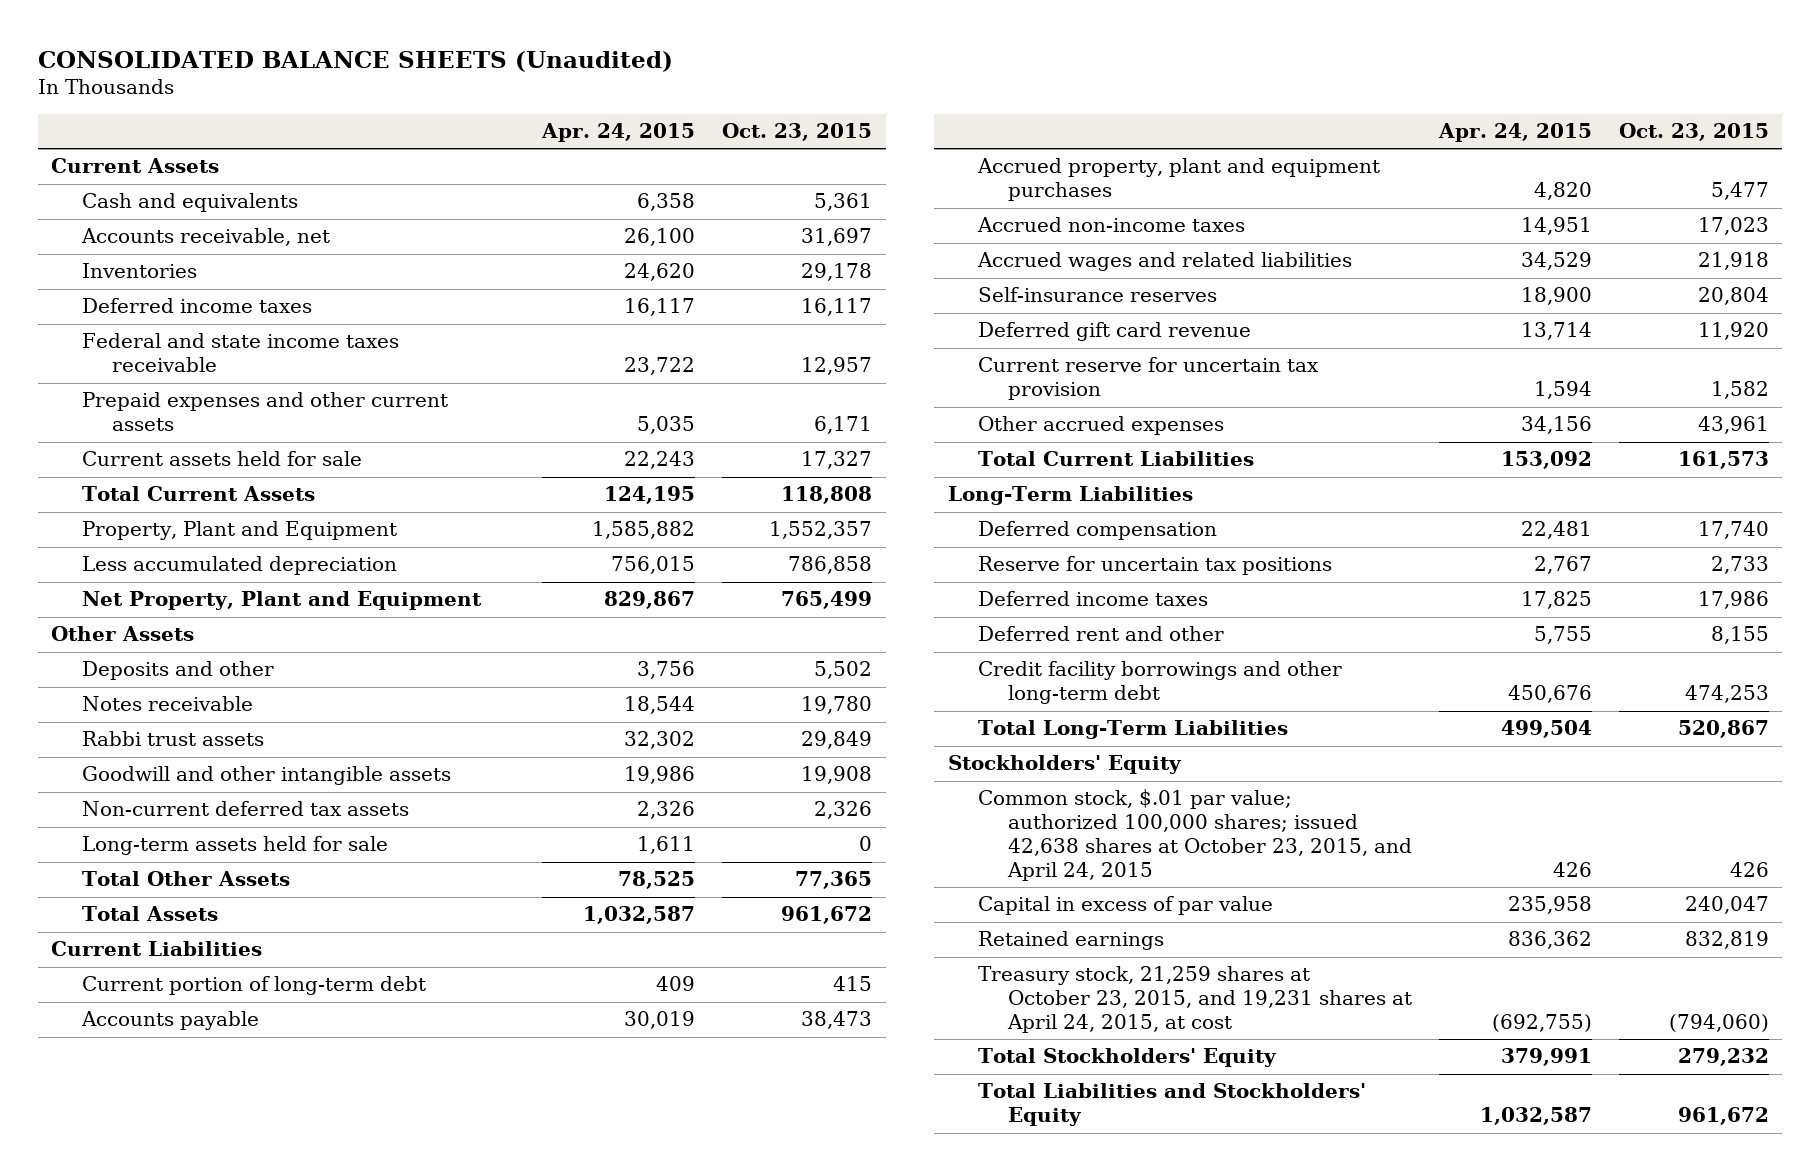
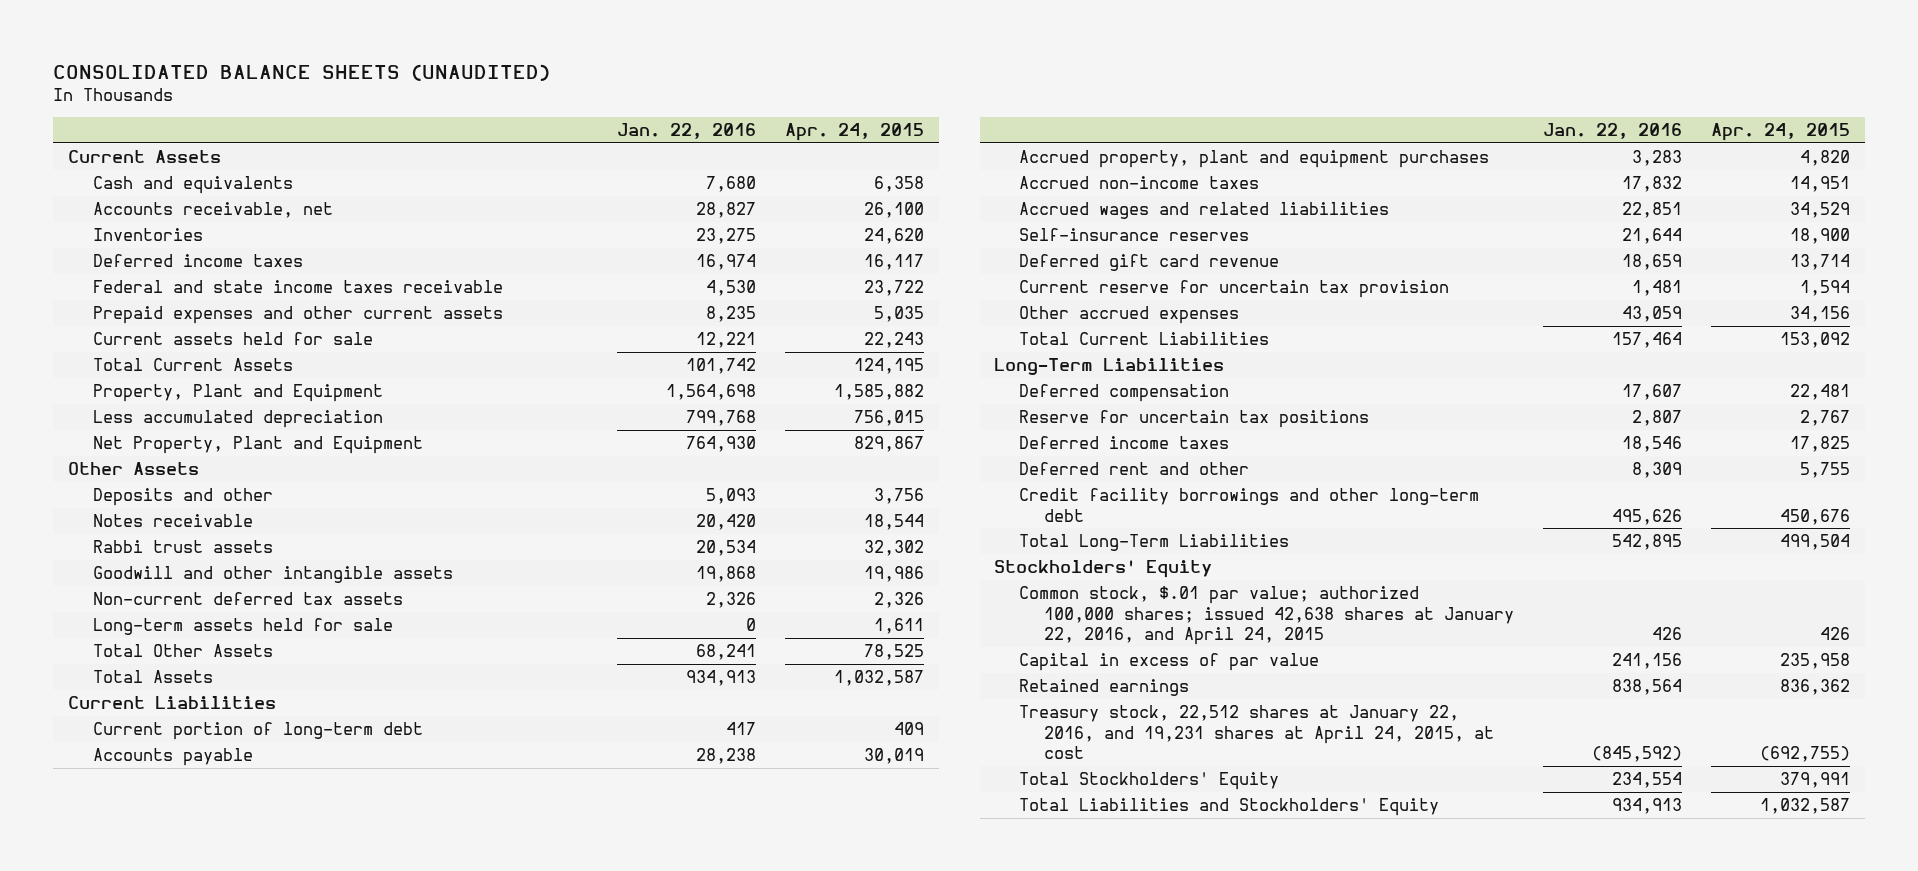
- CONSOLIDATED BALANCE SHEETS (Unaudited)
+ CONSOLIDATED BALANCE SHEETS (UNAUDITED)
- | Apr. 24, 2015 | Oct. 23, 2015
+ | Jan. 22, 2016 | Apr. 24, 2015
- Common stock, $.01 par value; authorized 100,000 shares; issued 42,638 shares at October 23, 2015, and April 24, 2015 | 426 | 426
+ Common stock, $.01 par value; authorized 100,000 shares; issued 42,638 shares at January 22, 2016, and April 24, 2015 | 426 | 426
- Treasury stock, 21,259 shares at October 23, 2015, and 19,231 shares at April 24, 2015, at cost | (692,755) | (794,060)
+ Treasury stock, 22,512 shares at January 22, 2016, and 19,231 shares at April 24, 2015, at cost | (845,592) | (692,755)

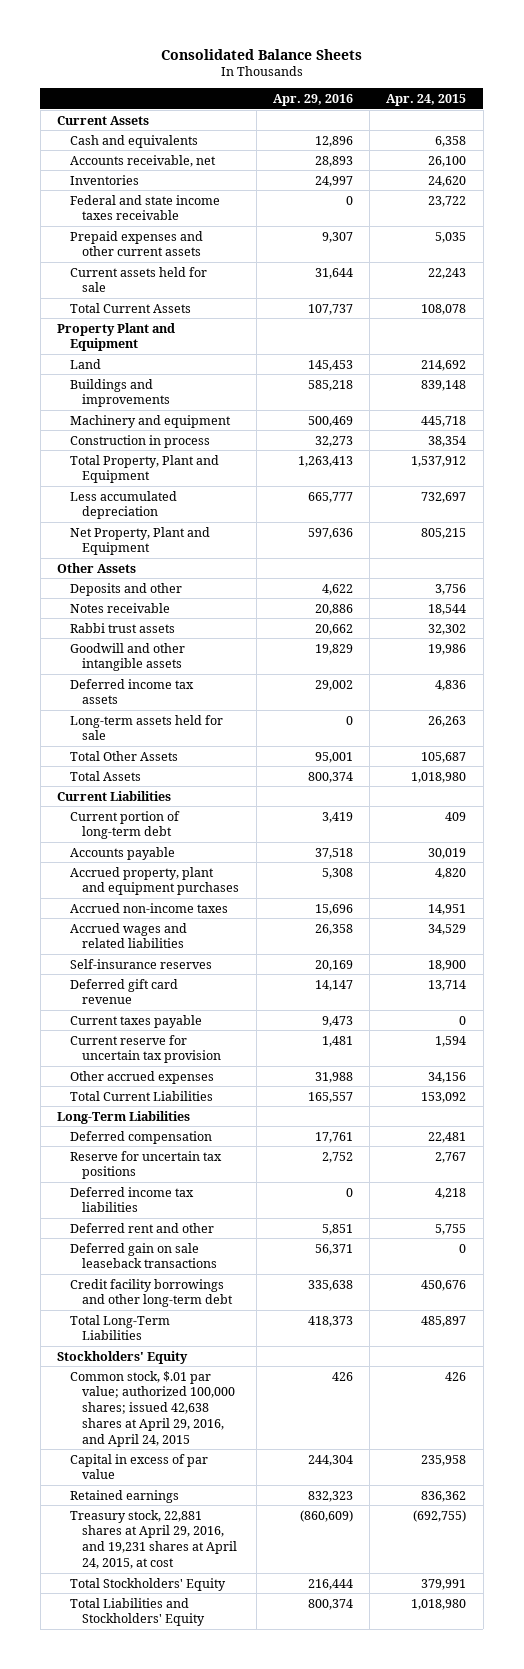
- CONSOLIDATED BALANCE SHEETS (UNAUDITED)
+ Consolidated Balance Sheets
- | Jan. 22, 2016 | Apr. 24, 2015
+ | Apr. 29, 2016 | Apr. 24, 2015
- Deferred income taxes | 16,974 | 16,117
- Total Current Assets | 101,742 | 124,195
- Property, Plant and Equipment | 1,564,698 | 1,585,882
- Less accumulated depreciation | 799,768 | 756,015
- Net Property, Plant and Equipment | 764,930 | 829,867
+ Total Current Assets | 107,737 | 108,078
+ Property Plant and Equipment
+ Land | 145,453 | 214,692
+ Buildings and improvements | 585,218 | 839,148
+ Machinery and equipment | 500,469 | 445,718
+ Construction in process | 32,273 | 38,354
+ Total Property, Plant and Equipment | 1,263,413 | 1,537,912
+ Less accumulated depreciation | 665,777 | 732,697
+ Net Property, Plant and Equipment | 597,636 | 805,215
- Non-current deferred tax assets | 2,326 | 2,326
- Long-term assets held for sale | 0 | 1,611
- Total Other Assets | 68,241 | 78,525
- Total Assets | 934,913 | 1,032,587
+ Deferred income tax assets | 29,002 | 4,836
+ Long-term assets held for sale | 0 | 26,263
+ Total Other Assets | 95,001 | 105,687
+ Total Assets | 800,374 | 1,018,980
+ Current taxes payable | 9,473 | 0
- Deferred income taxes | 18,546 | 17,825
+ Deferred income tax liabilities | 0 | 4,218
+ Deferred gain on sale leaseback transactions | 56,371 | 0
- Total Long-Term Liabilities | 542,895 | 499,504
+ Total Long-Term Liabilities | 418,373 | 485,897
- Common stock, $.01 par value; authorized 100,000 shares; issued 42,638 shares at January 22, 2016, and April 24, 2015 | 426 | 426
+ Common stock, $.01 par value; authorized 100,000 shares; issued 42,638 shares at April 29, 2016, and April 24, 2015 | 426 | 426
- Treasury stock, 22,512 shares at January 22, 2016, and 19,231 shares at April 24, 2015, at cost | (845,592) | (692,755)
+ Treasury stock, 22,881 shares at April 29, 2016, and 19,231 shares at April 24, 2015, at cost | (860,609) | (692,755)
- Total Liabilities and Stockholders' Equity | 934,913 | 1,032,587
+ Total Liabilities and Stockholders' Equity | 800,374 | 1,018,980

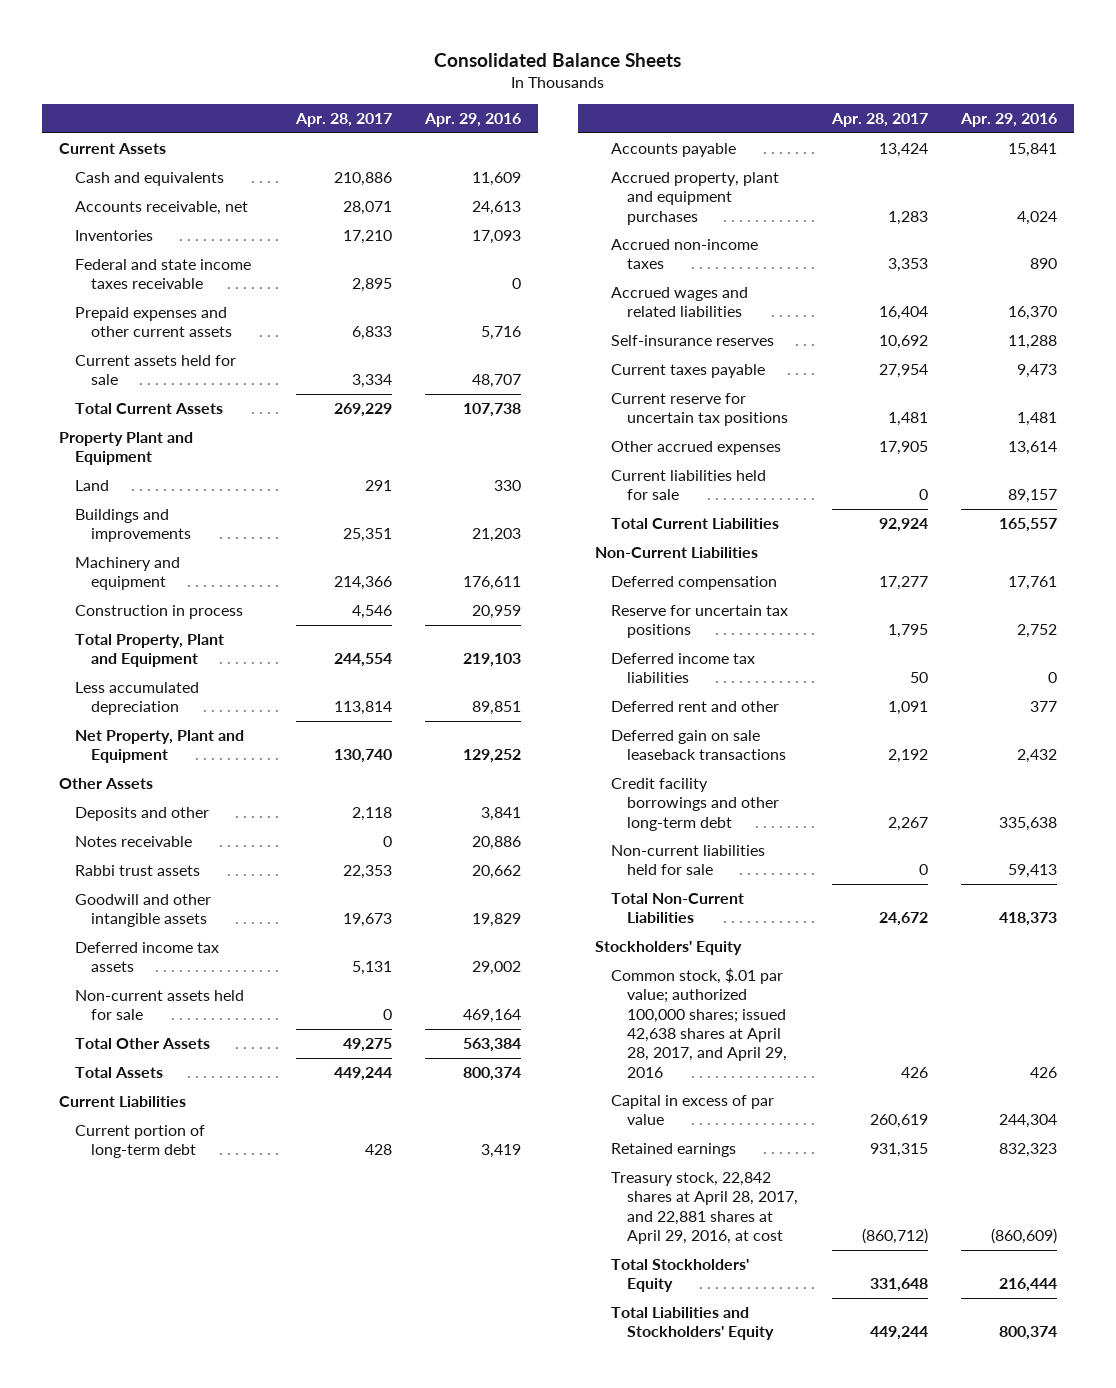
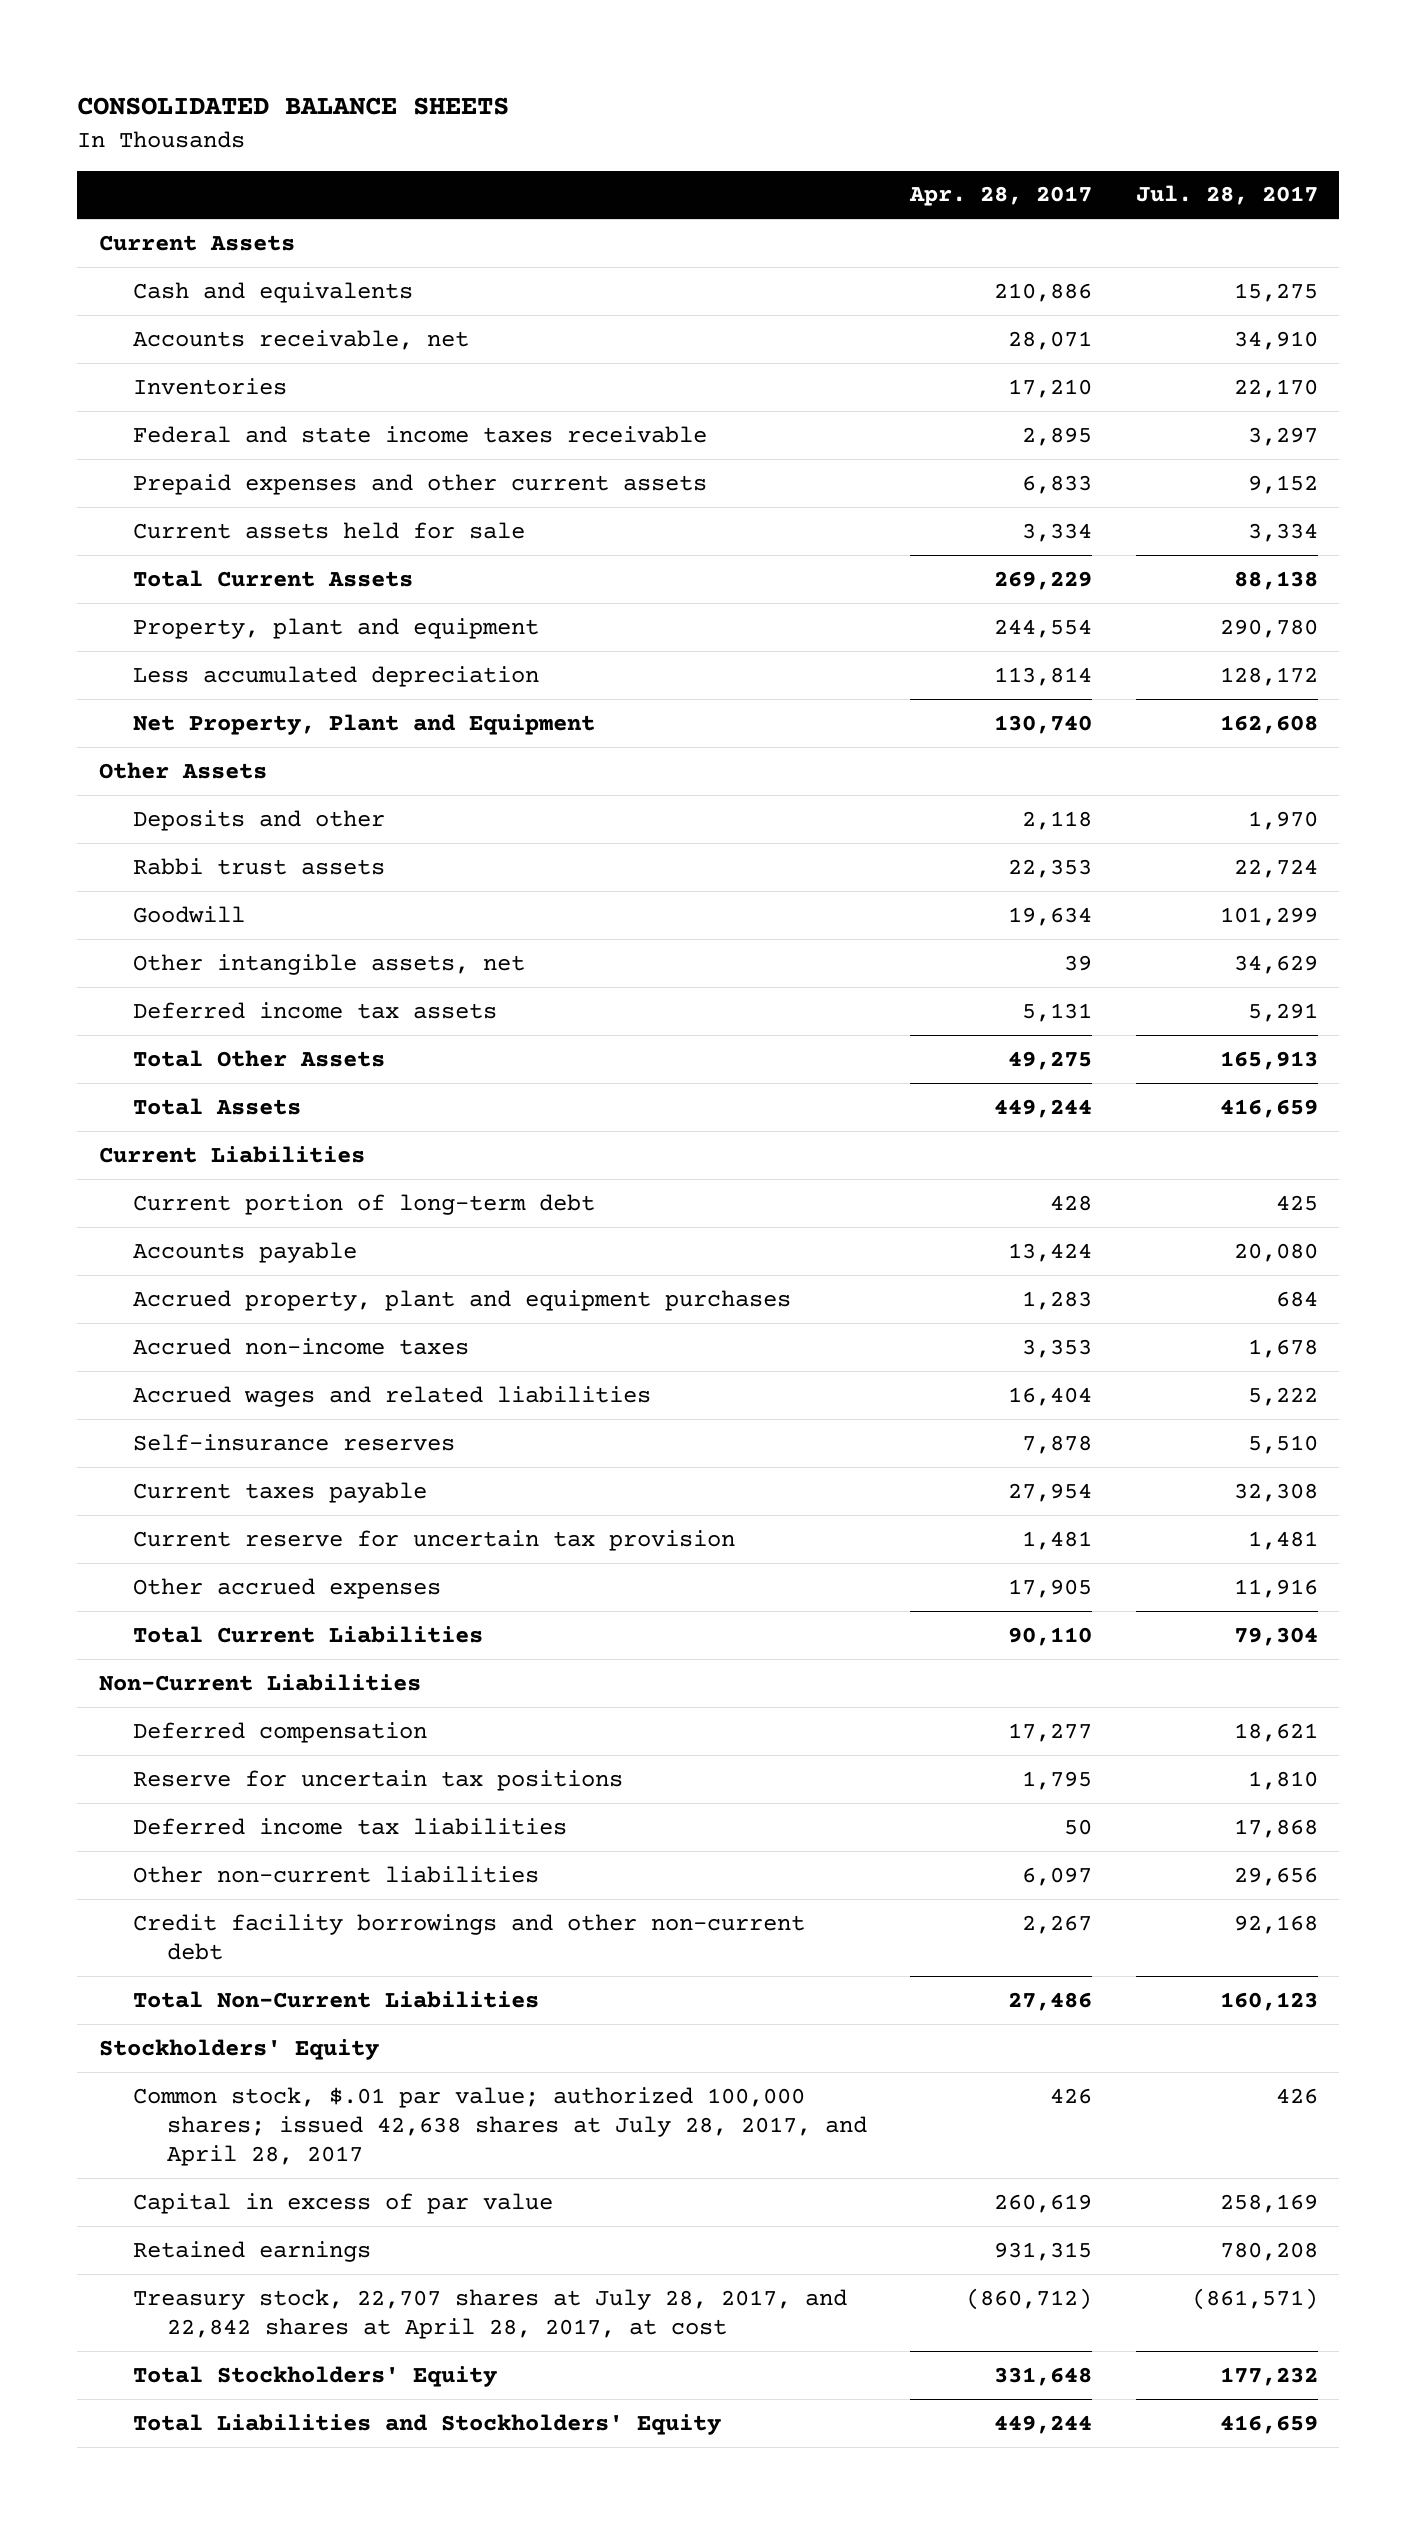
- Consolidated Balance Sheets
+ CONSOLIDATED BALANCE SHEETS
- | Apr. 28, 2017 | Apr. 29, 2016
+ | Apr. 28, 2017 | Jul. 28, 2017
- Property Plant and Equipment
- Land | 291 | 330
- Buildings and improvements | 25,351 | 21,203
- Machinery and equipment | 214,366 | 176,611
- Construction in process | 4,546 | 20,959
- Total Property, Plant and Equipment | 244,554 | 219,103
+ Property, plant and equipment | 244,554 | 290,780
- Notes receivable | 0 | 20,886
- Goodwill and other intangible assets | 19,673 | 19,829
+ Goodwill | 19,634 | 101,299
+ Other intangible assets, net | 39 | 34,629
- Non-current assets held for sale | 0 | 469,164
- Self-insurance reserves | 10,692 | 11,288
+ Self-insurance reserves | 7,878 | 5,510
- Current reserve for uncertain tax positions | 1,481 | 1,481
+ Current reserve for uncertain tax provision | 1,481 | 1,481
- Current liabilities held for sale | 0 | 89,157
- Total Current Liabilities | 92,924 | 165,557
+ Total Current Liabilities | 90,110 | 79,304
- Deferred rent and other | 1,091 | 377
- Deferred gain on sale leaseback transactions | 2,192 | 2,432
- Credit facility borrowings and other long-term debt | 2,267 | 335,638
- Non-current liabilities held for sale | 0 | 59,413
- Total Non-Current Liabilities | 24,672 | 418,373
+ Other non-current liabilities | 6,097 | 29,656
+ Credit facility borrowings and other non-current debt | 2,267 | 92,168
+ Total Non-Current Liabilities | 27,486 | 160,123
- Common stock, $.01 par value; authorized 100,000 shares; issued 42,638 shares at April 28, 2017, and April 29, 2016 | 426 | 426
+ Common stock, $.01 par value; authorized 100,000 shares; issued 42,638 shares at July 28, 2017, and April 28, 2017 | 426 | 426
- Treasury stock, 22,842 shares at April 28, 2017, and 22,881 shares at April 29, 2016, at cost | (860,712) | (860,609)
+ Treasury stock, 22,707 shares at July 28, 2017, and 22,842 shares at April 28, 2017, at cost | (860,712) | (861,571)

